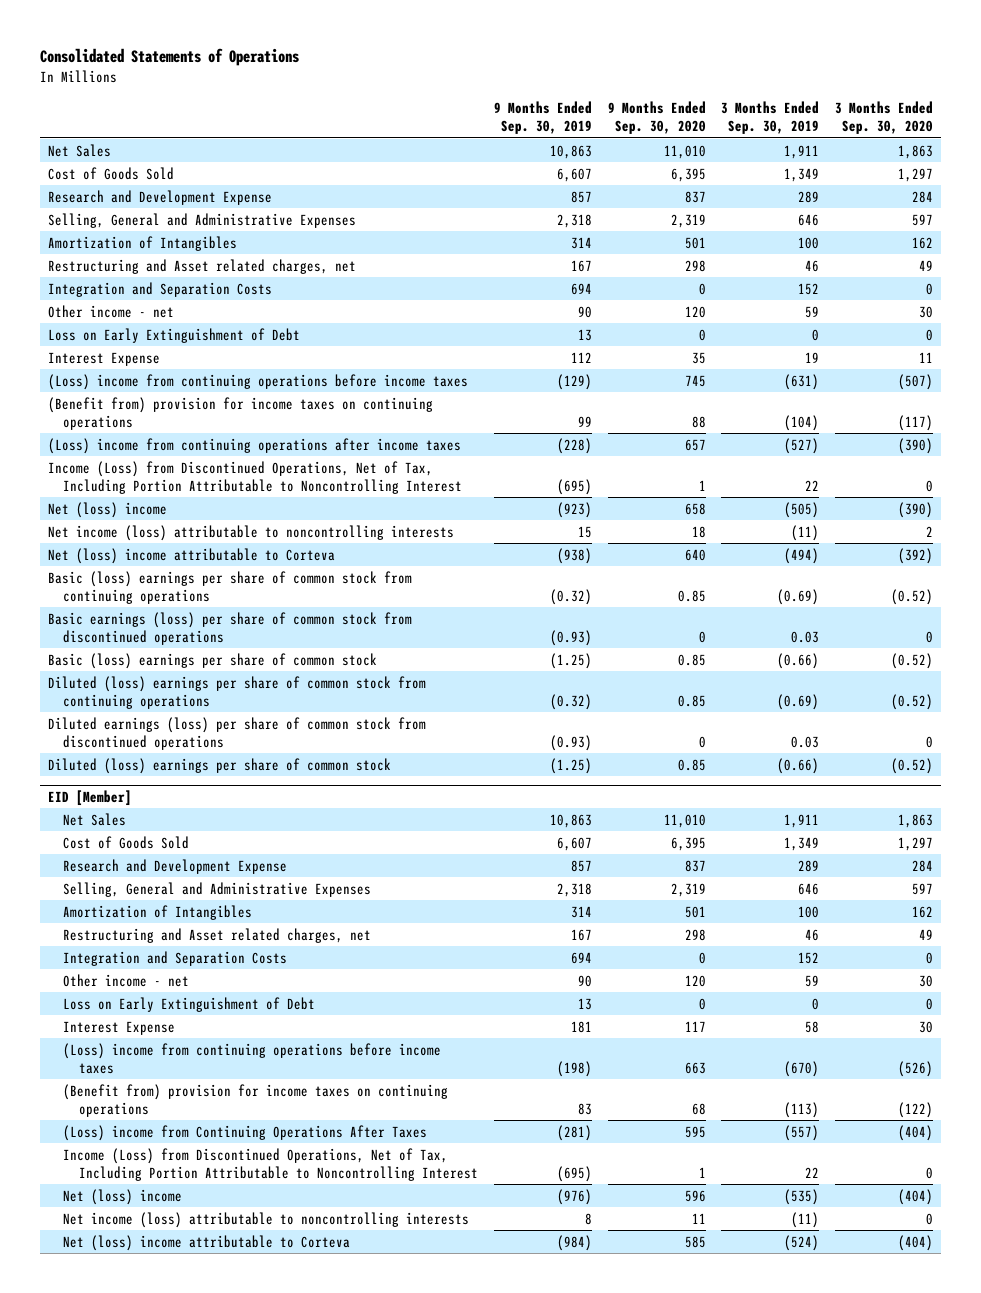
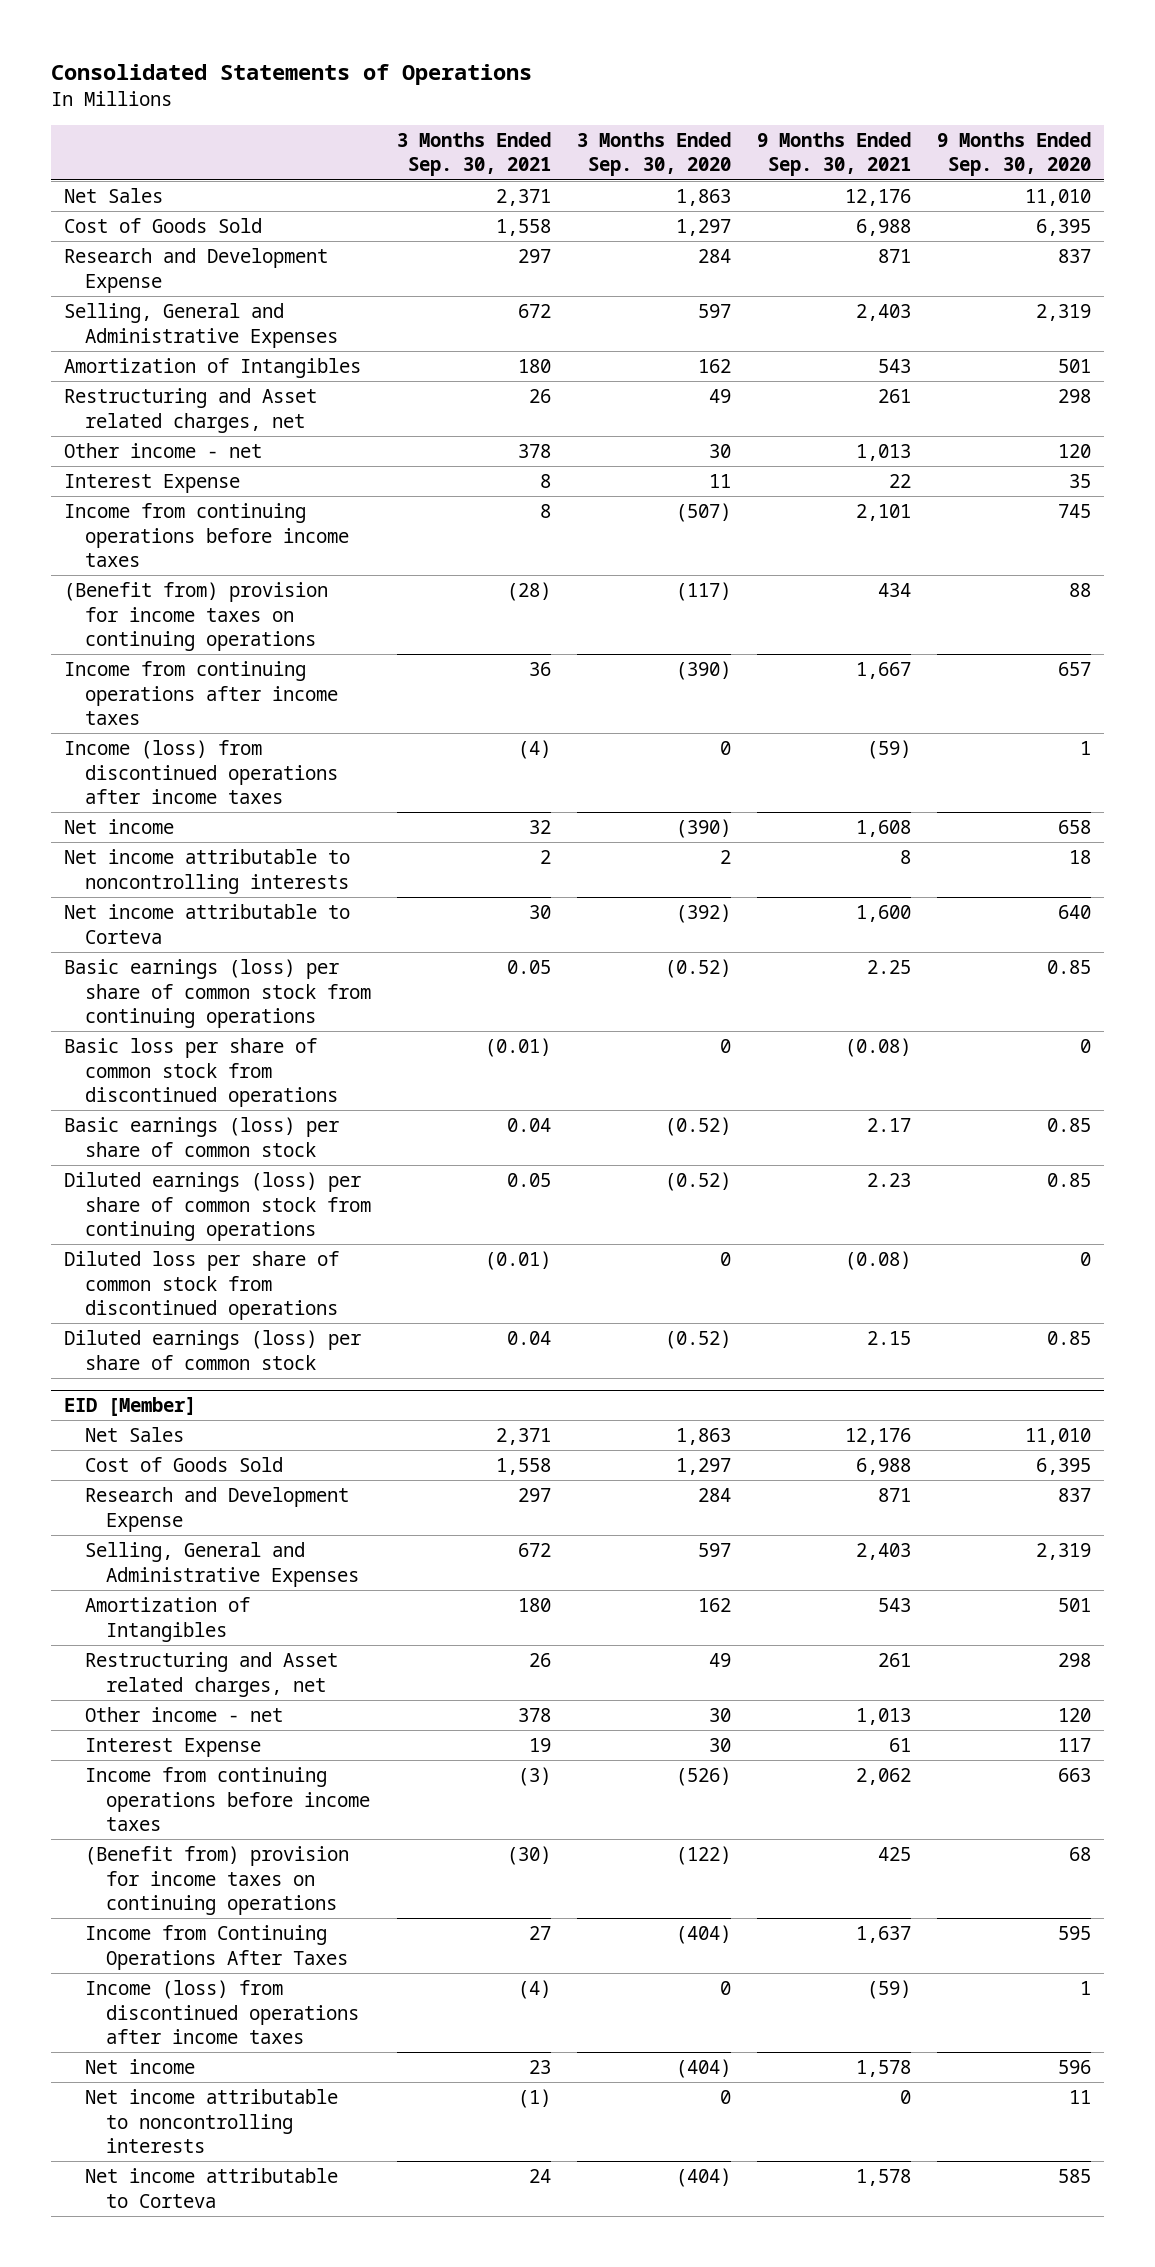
- | 9 Months Ended Sep. 30, 2019 | 9 Months Ended Sep. 30, 2020 | 3 Months Ended Sep. 30, 2019 | 3 Months Ended Sep. 30, 2020
+ | 3 Months Ended Sep. 30, 2021 | 3 Months Ended Sep. 30, 2020 | 9 Months Ended Sep. 30, 2021 | 9 Months Ended Sep. 30, 2020
- Integration and Separation Costs | 694 | 0 | 152 | 0
- Loss on Early Extinguishment of Debt | 13 | 0 | 0 | 0
- (Loss) income from continuing operations before income taxes | (129) | 745 | (631) | (507)
+ Income from continuing operations before income taxes | 8 | (507) | 2,101 | 745
- (Loss) income from continuing operations after income taxes | (228) | 657 | (527) | (390)
- Income (Loss) from Discontinued Operations, Net of Tax, Including Portion Attributable to Noncontrolling Interest | (695) | 1 | 22 | 0
- Net (loss) income | (923) | 658 | (505) | (390)
- Net income (loss) attributable to noncontrolling interests | 15 | 18 | (11) | 2
- Net (loss) income attributable to Corteva | (938) | 640 | (494) | (392)
- Basic (loss) earnings per share of common stock from continuing operations | (0.32) | 0.85 | (0.69) | (0.52)
- Basic earnings (loss) per share of common stock from discontinued operations | (0.93) | 0 | 0.03 | 0
- Basic (loss) earnings per share of common stock | (1.25) | 0.85 | (0.66) | (0.52)
- Diluted (loss) earnings per share of common stock from continuing operations | (0.32) | 0.85 | (0.69) | (0.52)
- Diluted earnings (loss) per share of common stock from discontinued operations | (0.93) | 0 | 0.03 | 0
- Diluted (loss) earnings per share of common stock | (1.25) | 0.85 | (0.66) | (0.52)
+ Income from continuing operations after income taxes | 36 | (390) | 1,667 | 657
+ Income (loss) from discontinued operations after income taxes | (4) | 0 | (59) | 1
+ Net income | 32 | (390) | 1,608 | 658
+ Net income attributable to noncontrolling interests | 2 | 2 | 8 | 18
+ Net income attributable to Corteva | 30 | (392) | 1,600 | 640
+ Basic earnings (loss) per share of common stock from continuing operations | 0.05 | (0.52) | 2.25 | 0.85
+ Basic loss per share of common stock from discontinued operations | (0.01) | 0 | (0.08) | 0
+ Basic earnings (loss) per share of common stock | 0.04 | (0.52) | 2.17 | 0.85
+ Diluted earnings (loss) per share of common stock from continuing operations | 0.05 | (0.52) | 2.23 | 0.85
+ Diluted loss per share of common stock from discontinued operations | (0.01) | 0 | (0.08) | 0
+ Diluted earnings (loss) per share of common stock | 0.04 | (0.52) | 2.15 | 0.85
@ EID [Member]
- Integration and Separation Costs | 694 | 0 | 152 | 0
- Loss on Early Extinguishment of Debt | 13 | 0 | 0 | 0
- (Loss) income from continuing operations before income taxes | (198) | 663 | (670) | (526)
+ Income from continuing operations before income taxes | (3) | (526) | 2,062 | 663
- (Loss) income from Continuing Operations After Taxes | (281) | 595 | (557) | (404)
- Income (Loss) from Discontinued Operations, Net of Tax, Including Portion Attributable to Noncontrolling Interest | (695) | 1 | 22 | 0
- Net (loss) income | (976) | 596 | (535) | (404)
- Net income (loss) attributable to noncontrolling interests | 8 | 11 | (11) | 0
- Net (loss) income attributable to Corteva | (984) | 585 | (524) | (404)
+ Income from Continuing Operations After Taxes | 27 | (404) | 1,637 | 595
+ Income (loss) from discontinued operations after income taxes | (4) | 0 | (59) | 1
+ Net income | 23 | (404) | 1,578 | 596
+ Net income attributable to noncontrolling interests | (1) | 0 | 0 | 11
+ Net income attributable to Corteva | 24 | (404) | 1,578 | 585

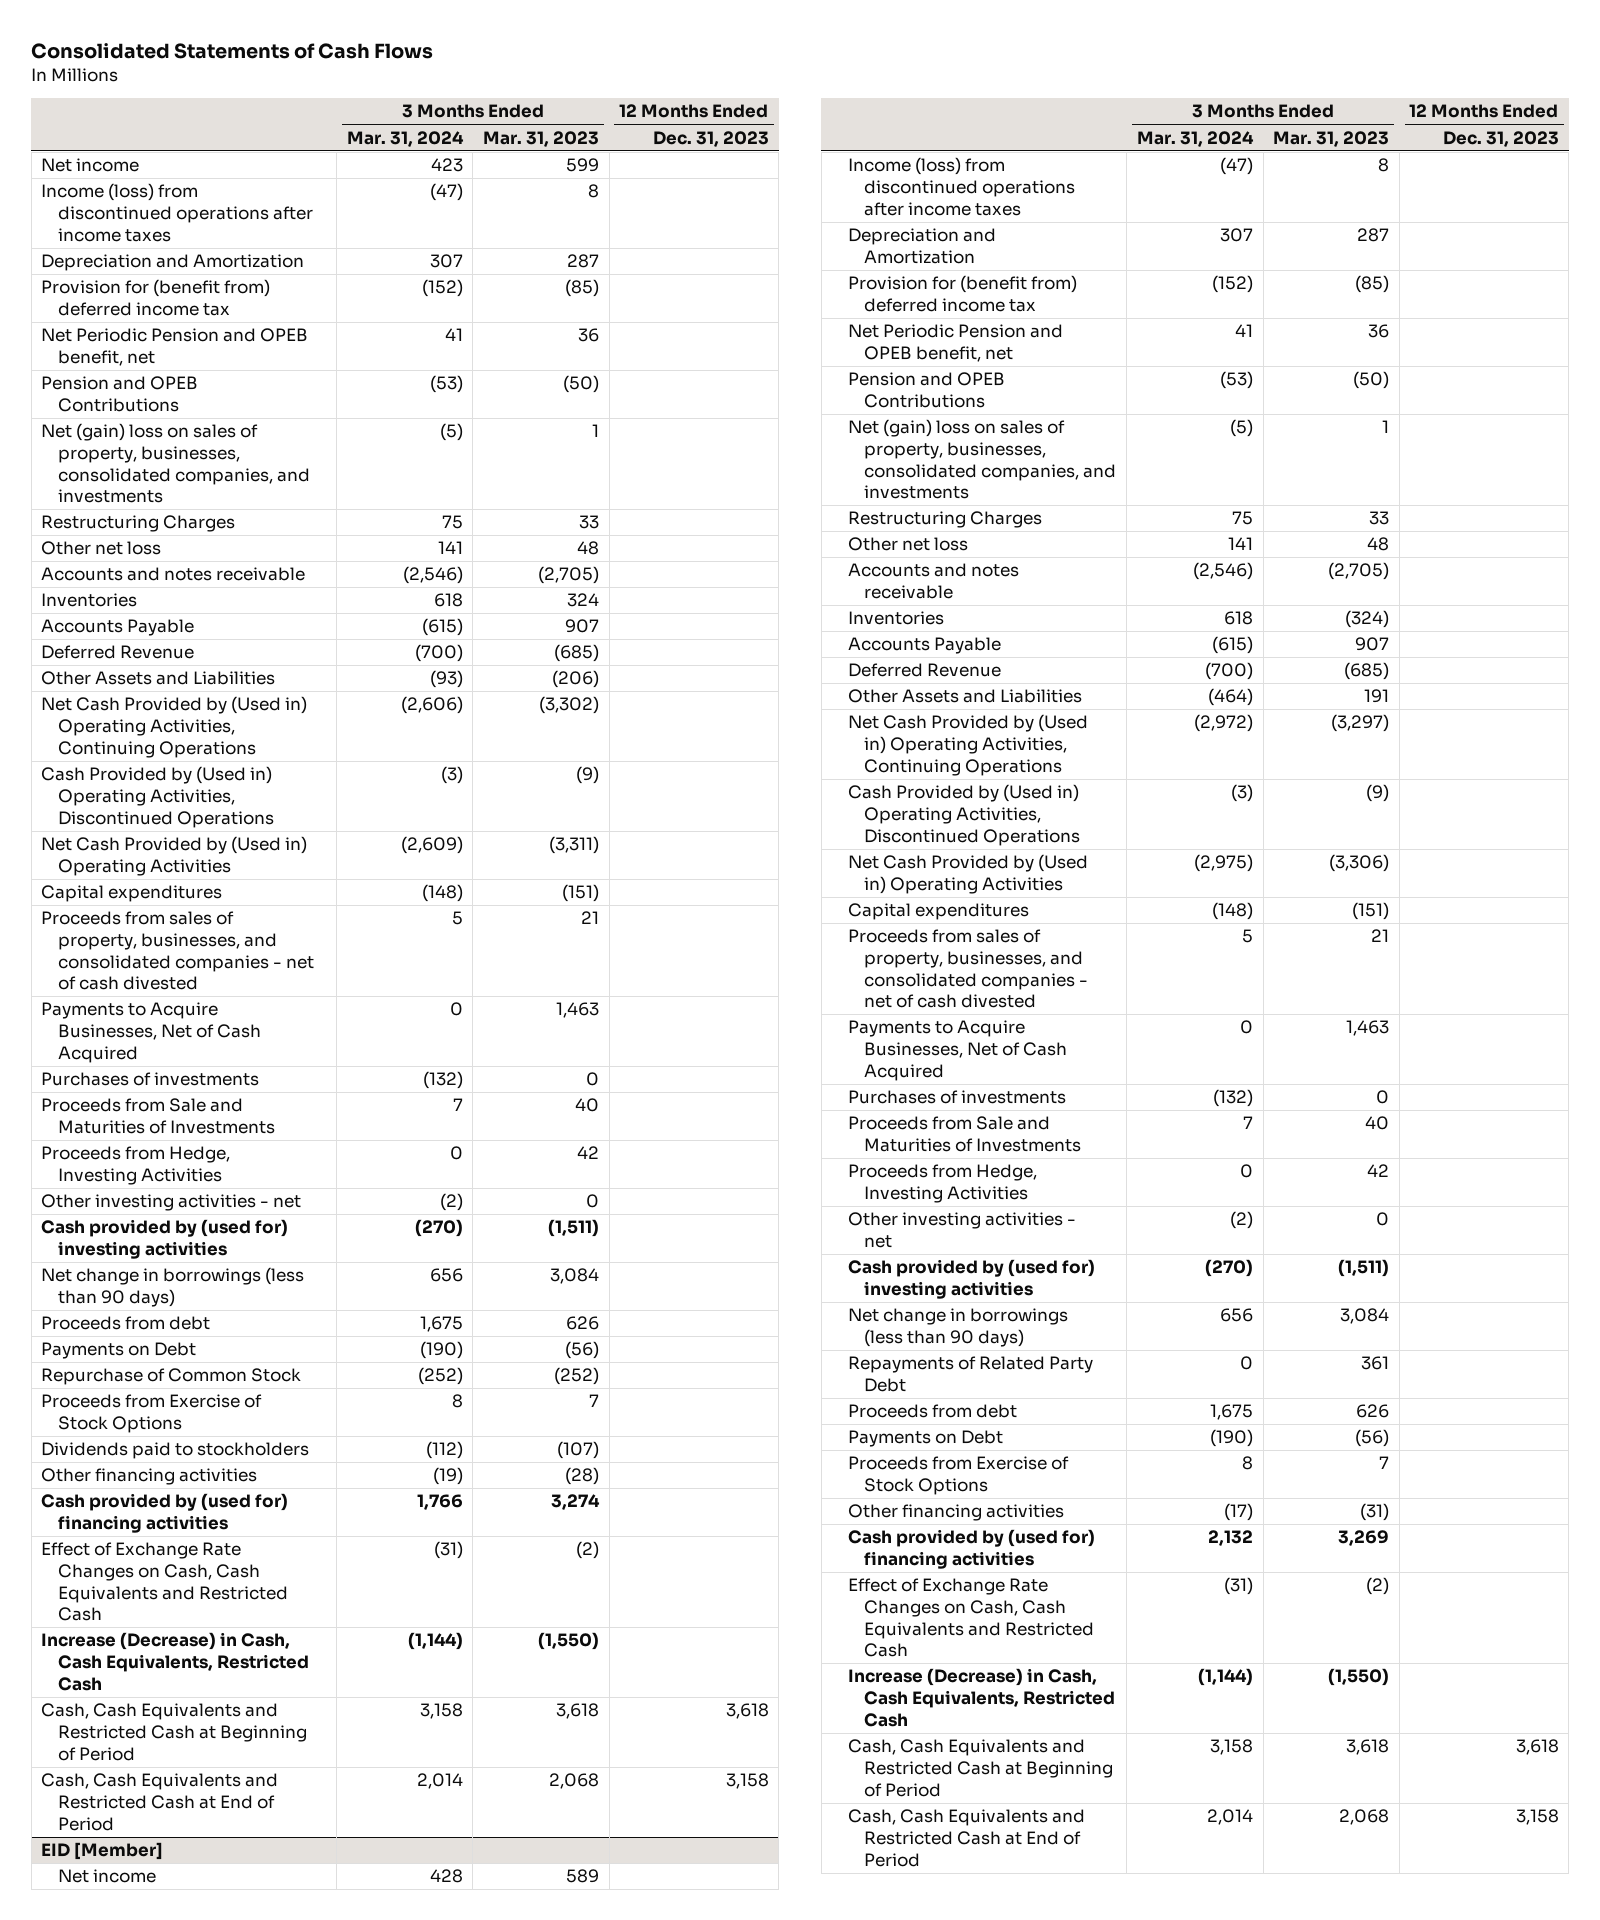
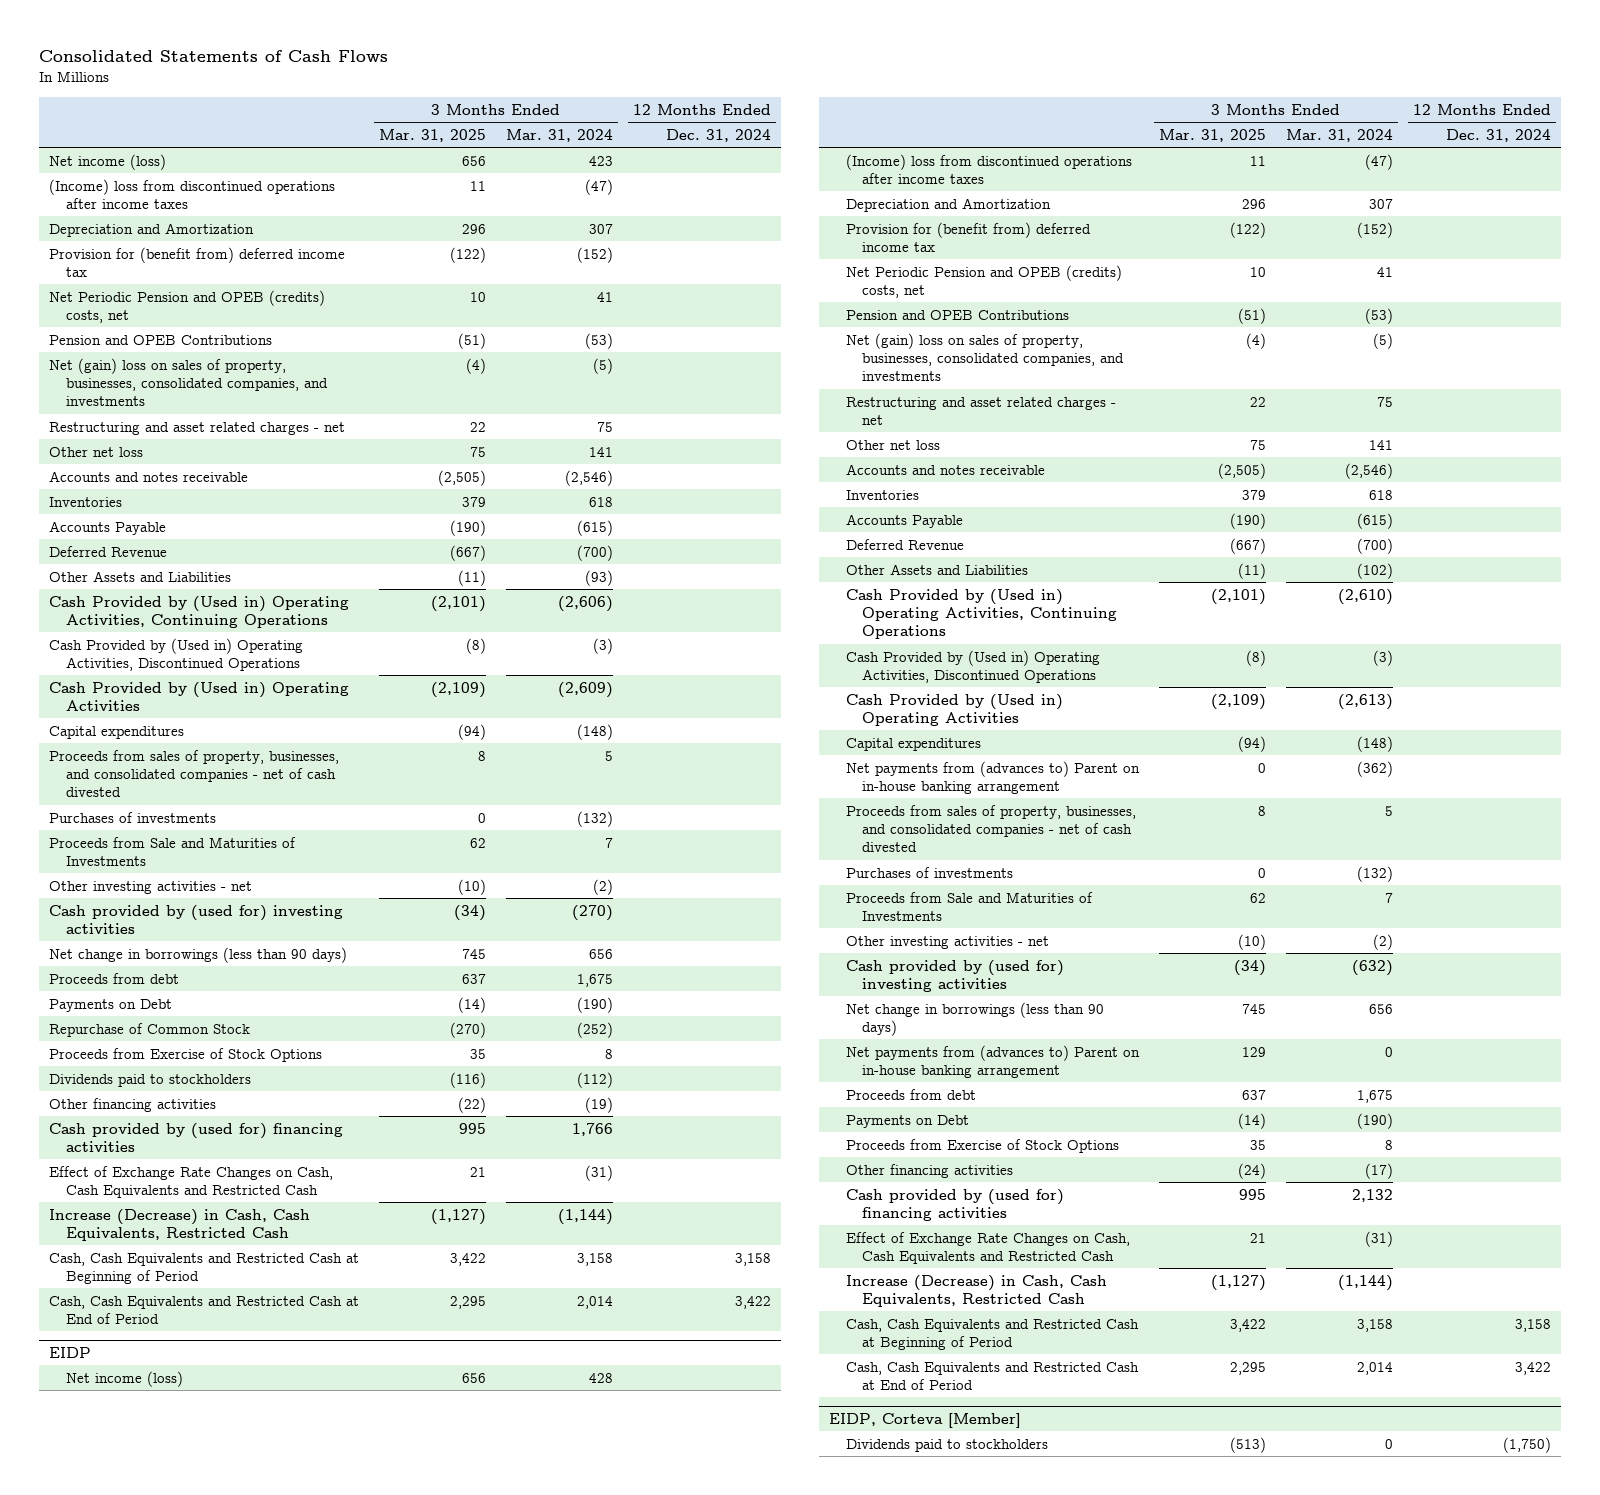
- | 3 Months Ended Mar. 31, 2024 | 3 Months Ended Mar. 31, 2023 | 12 Months Ended Dec. 31, 2023
+ | 3 Months Ended Mar. 31, 2025 | 3 Months Ended Mar. 31, 2024 | 12 Months Ended Dec. 31, 2024
- Net income | 423 | 599 |
- Income (loss) from discontinued operations after income taxes | (47) | 8 |
+ Net income (loss) | 656 | 423 |
+ (Income) loss from discontinued operations after income taxes | 11 | (47) |
- Net Periodic Pension and OPEB benefit, net | 41 | 36 |
+ Net Periodic Pension and OPEB (credits) costs, net | 10 | 41 |
- Restructuring Charges | 75 | 33 |
+ Restructuring and asset related charges - net | 22 | 75 |
- Net Cash Provided by (Used in) Operating Activities, Continuing Operations | (2,606) | (3,302) |
+ Cash Provided by (Used in) Operating Activities, Continuing Operations | (2,101) | (2,606) |
- Net Cash Provided by (Used in) Operating Activities | (2,609) | (3,311) |
+ Cash Provided by (Used in) Operating Activities | (2,109) | (2,609) |
- Payments to Acquire Businesses, Net of Cash Acquired | 0 | 1,463 |
- Proceeds from Hedge, Investing Activities | 0 | 42 |
- EID [Member]
- Net income | 428 | 589 |
- Income (loss) from discontinued operations after income taxes | (47) | 8 |
+ EIDP
+ Net income (loss) | 656 | 428 |
+ (Income) loss from discontinued operations after income taxes | 11 | (47) |
- Net Periodic Pension and OPEB benefit, net | 41 | 36 |
+ Net Periodic Pension and OPEB (credits) costs, net | 10 | 41 |
- Restructuring Charges | 75 | 33 |
+ Restructuring and asset related charges - net | 22 | 75 |
- Other Assets and Liabilities | (464) | 191 |
- Net Cash Provided by (Used in) Operating Activities, Continuing Operations | (2,972) | (3,297) |
+ Other Assets and Liabilities | (11) | (102) |
+ Cash Provided by (Used in) Operating Activities, Continuing Operations | (2,101) | (2,610) |
- Net Cash Provided by (Used in) Operating Activities | (2,975) | (3,306) |
+ Cash Provided by (Used in) Operating Activities | (2,109) | (2,613) |
+ Net payments from (advances to) Parent on in-house banking arrangement | 0 | (362) |
- Payments to Acquire Businesses, Net of Cash Acquired | 0 | 1,463 |
- Proceeds from Hedge, Investing Activities | 0 | 42 |
- Cash provided by (used for) investing activities | (270) | (1,511) |
+ Cash provided by (used for) investing activities | (34) | (632) |
- Repayments of Related Party Debt | 0 | 361 |
+ Net payments from (advances to) Parent on in-house banking arrangement | 129 | 0 |
+ EIDP, Corteva [Member]
+ Dividends paid to stockholders | (513) | 0 | (1,750)

